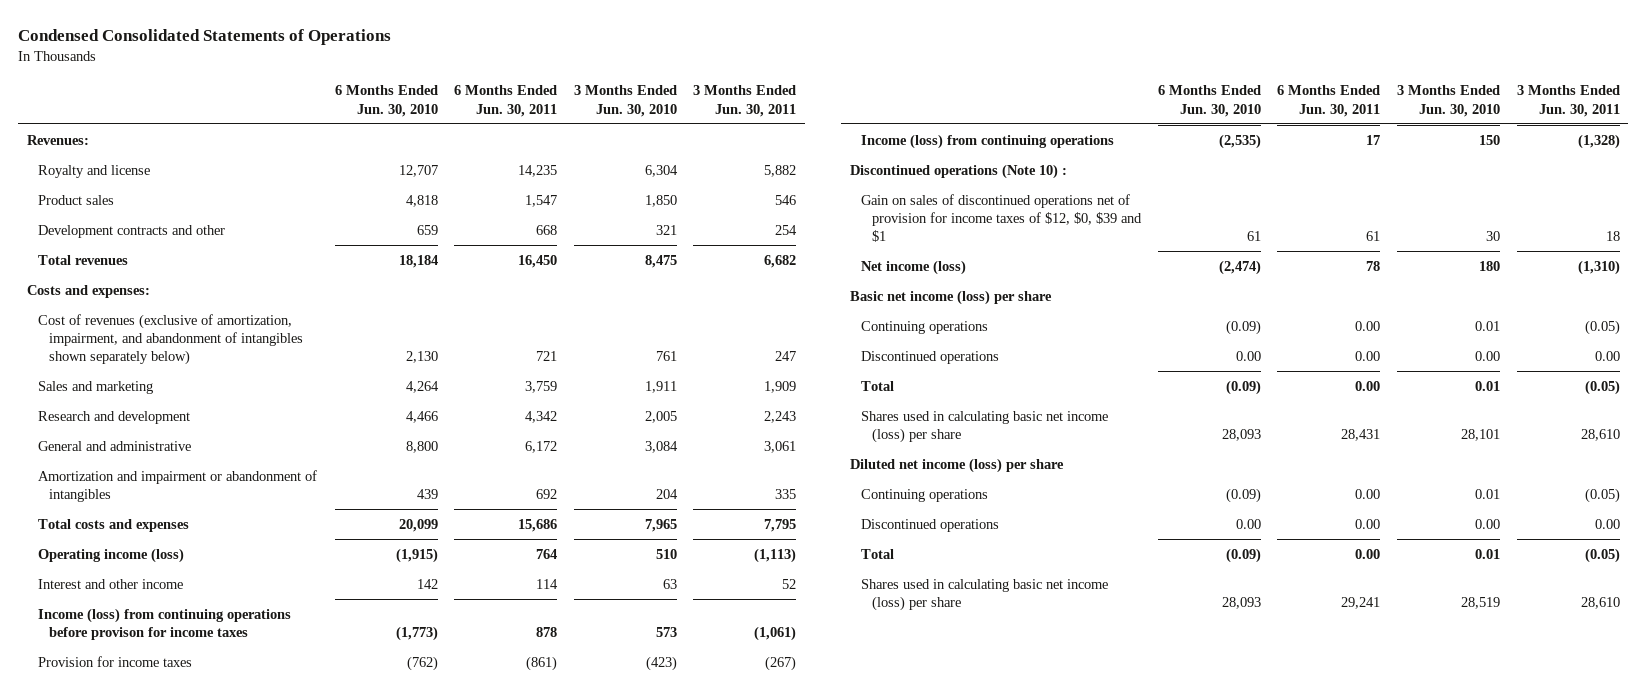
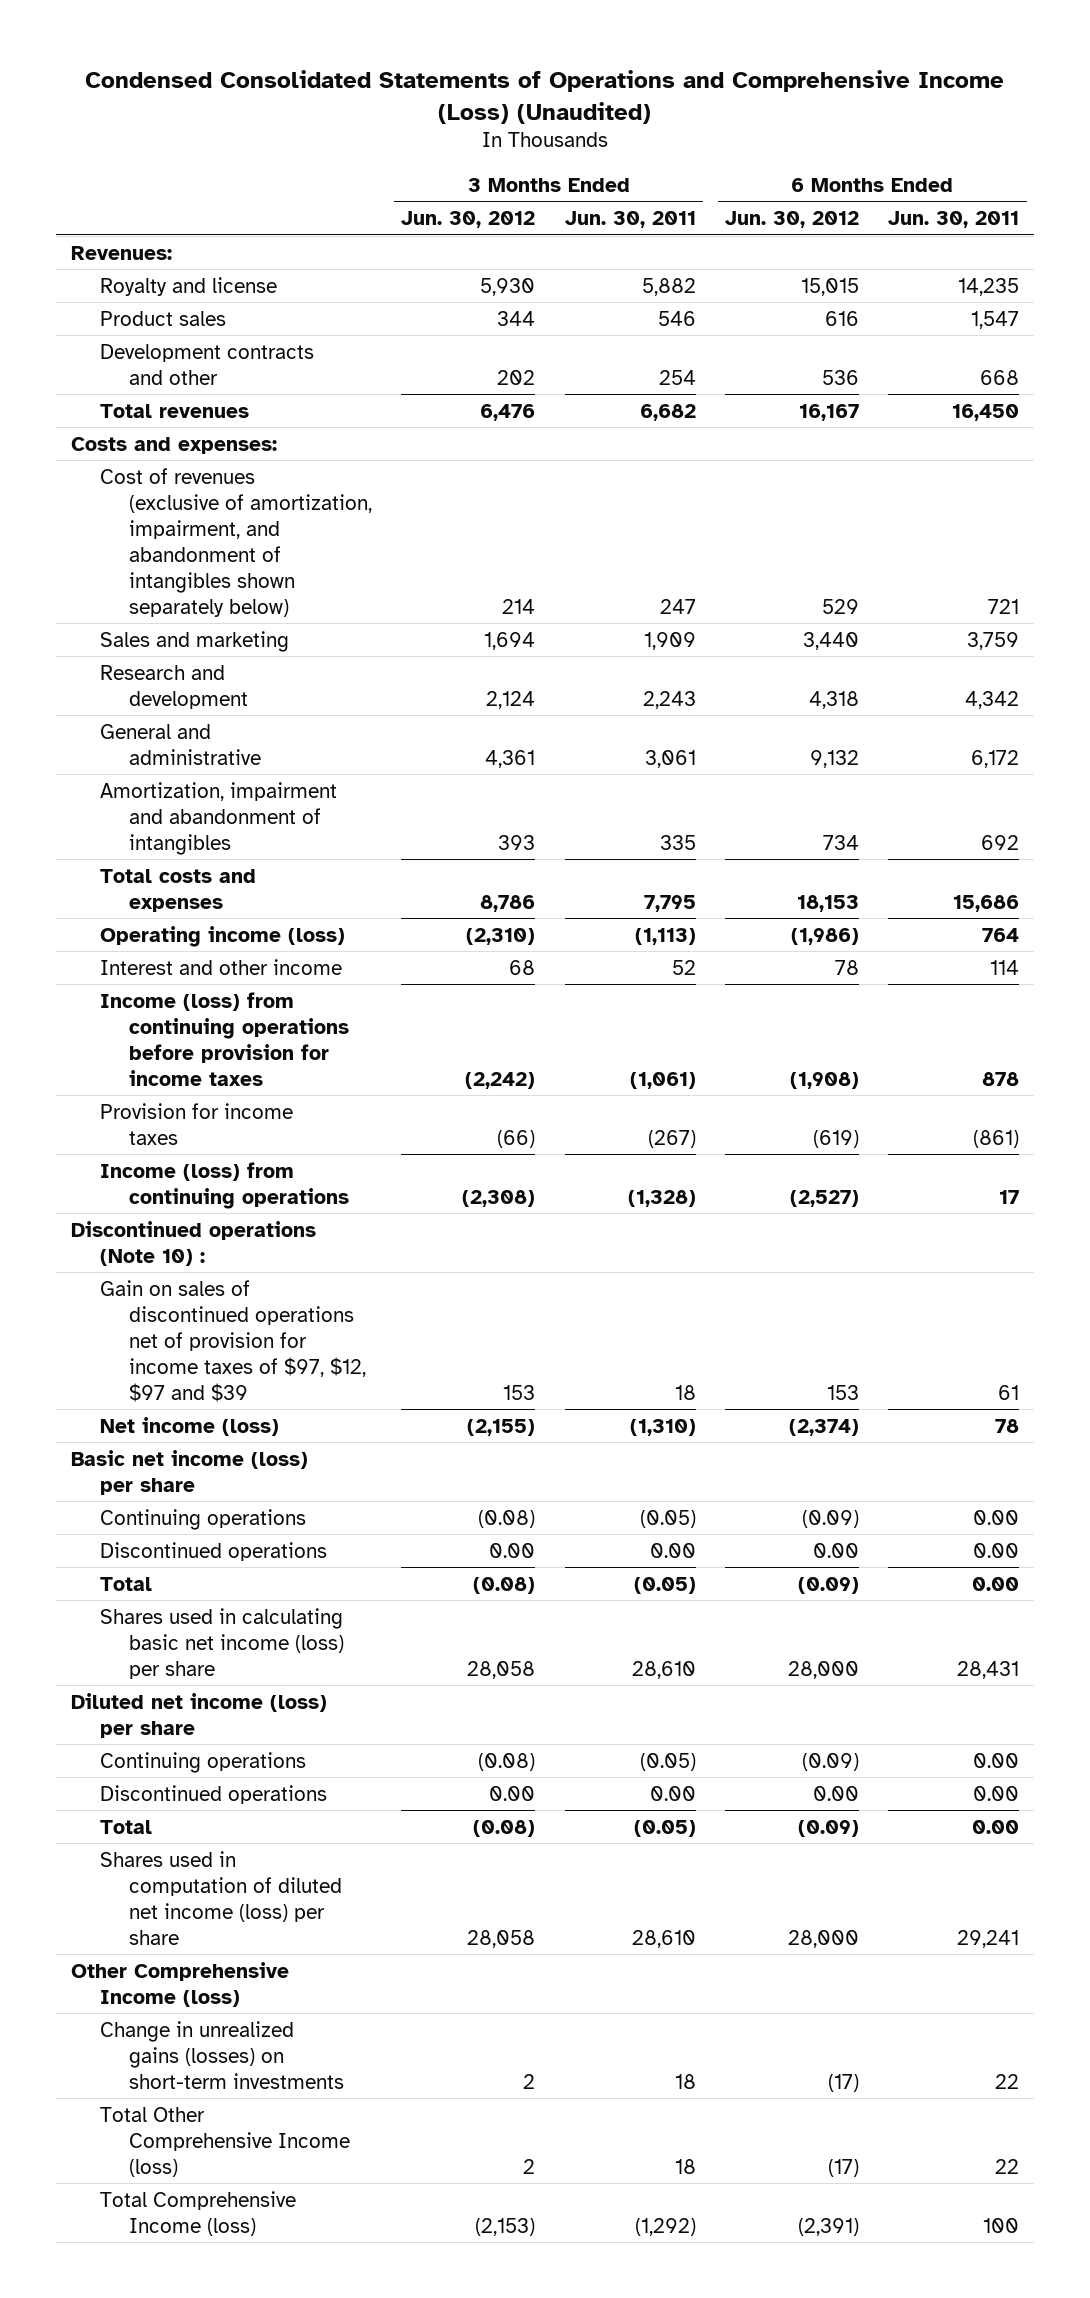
- Condensed Consolidated Statements of Operations
+ Condensed Consolidated Statements of Operations and Comprehensive Income (Loss) (Unaudited)
- | 6 Months Ended Jun. 30, 2010 | 6 Months Ended Jun. 30, 2011 | 3 Months Ended Jun. 30, 2010 | 3 Months Ended Jun. 30, 2011
+ | 3 Months Ended Jun. 30, 2012 | 3 Months Ended Jun. 30, 2011 | 6 Months Ended Jun. 30, 2012 | 6 Months Ended Jun. 30, 2011
- Amortization and impairment or abandonment of intangibles | 439 | 692 | 204 | 335
+ Amortization, impairment and abandonment of intangibles | 393 | 335 | 734 | 692
- Income (loss) from continuing operations before provison for income taxes | (1,773) | 878 | 573 | (1,061)
+ Income (loss) from continuing operations before provision for income taxes | (2,242) | (1,061) | (1,908) | 878
- Gain on sales of discontinued operations net of provision for income taxes of $12, $0, $39 and $1 | 61 | 61 | 30 | 18
+ Gain on sales of discontinued operations net of provision for income taxes of $97, $12, $97 and $39 | 153 | 18 | 153 | 61
- Shares used in calculating basic net income (loss) per share | 28,093 | 29,241 | 28,519 | 28,610
+ Shares used in computation of diluted net income (loss) per share | 28,058 | 28,610 | 28,000 | 29,241
+ Other Comprehensive Income (loss)
+ Change in unrealized gains (losses) on short-term investments | 2 | 18 | (17) | 22
+ Total Other Comprehensive Income (loss) | 2 | 18 | (17) | 22
+ Total Comprehensive Income (loss) | (2,153) | (1,292) | (2,391) | 100

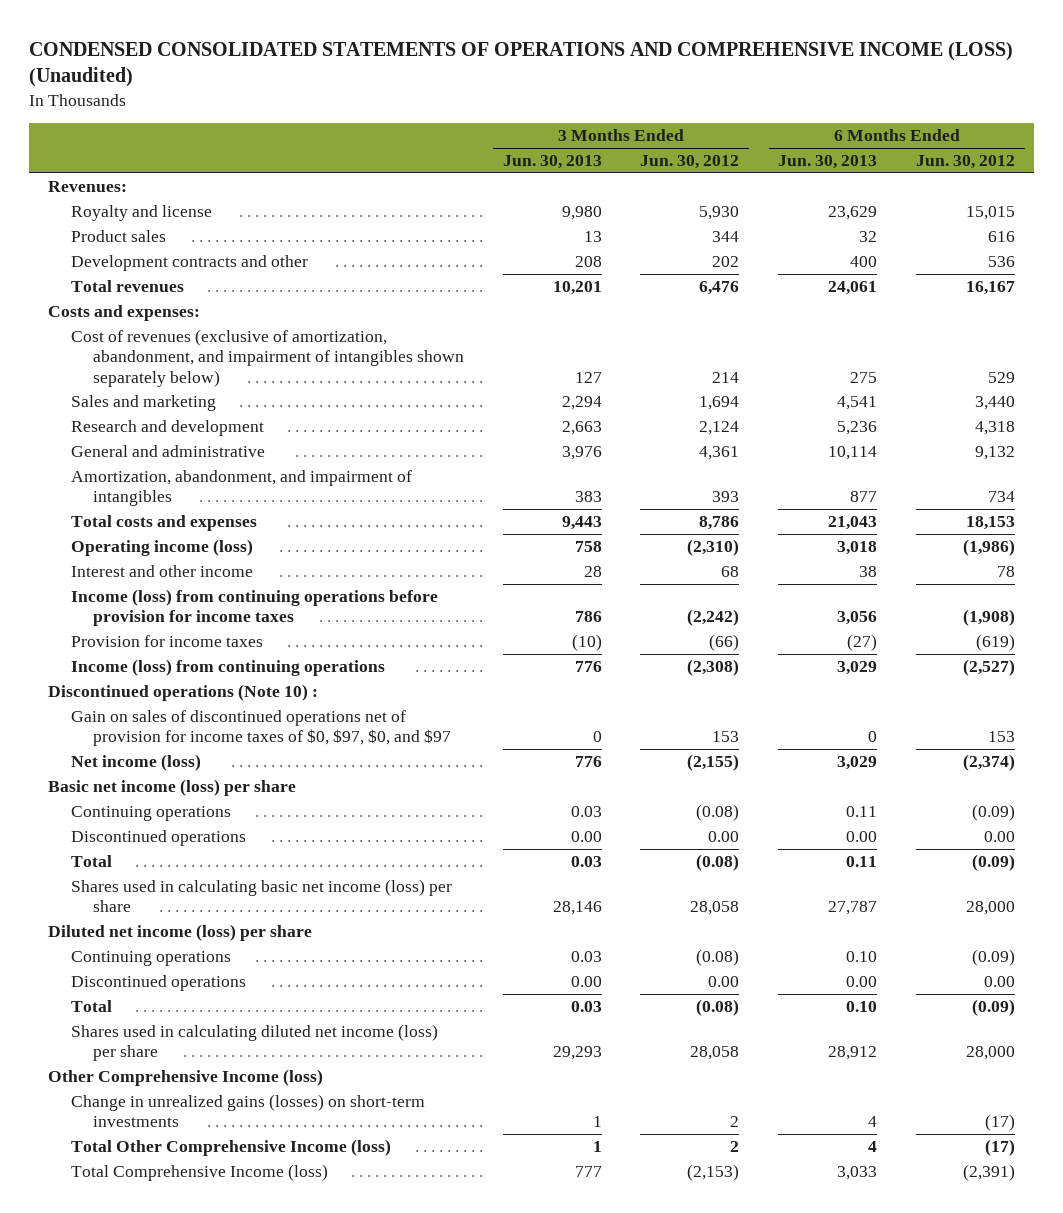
- Condensed Consolidated Statements of Operations and Comprehensive Income (Loss) (Unaudited)
+ CONDENSED CONSOLIDATED STATEMENTS OF OPERATIONS AND COMPREHENSIVE INCOME (LOSS) (Unaudited)
- | 3 Months Ended Jun. 30, 2012 | 3 Months Ended Jun. 30, 2011 | 6 Months Ended Jun. 30, 2012 | 6 Months Ended Jun. 30, 2011
+ | 3 Months Ended Jun. 30, 2013 | 3 Months Ended Jun. 30, 2012 | 6 Months Ended Jun. 30, 2013 | 6 Months Ended Jun. 30, 2012
- Cost of revenues (exclusive of amortization, impairment, and abandonment of intangibles shown separately below) | 214 | 247 | 529 | 721
+ Cost of revenues (exclusive of amortization, abandonment, and impairment of intangibles shown separately below) | 127 | 214 | 275 | 529
- Amortization, impairment and abandonment of intangibles | 393 | 335 | 734 | 692
+ Amortization, abandonment, and impairment of intangibles | 383 | 393 | 877 | 734
- Gain on sales of discontinued operations net of provision for income taxes of $97, $12, $97 and $39 | 153 | 18 | 153 | 61
+ Gain on sales of discontinued operations net of provision for income taxes of $0, $97, $0, and $97 | 0 | 153 | 0 | 153
- Shares used in computation of diluted net income (loss) per share | 28,058 | 28,610 | 28,000 | 29,241
+ Shares used in calculating diluted net income (loss) per share | 29,293 | 28,058 | 28,912 | 28,000

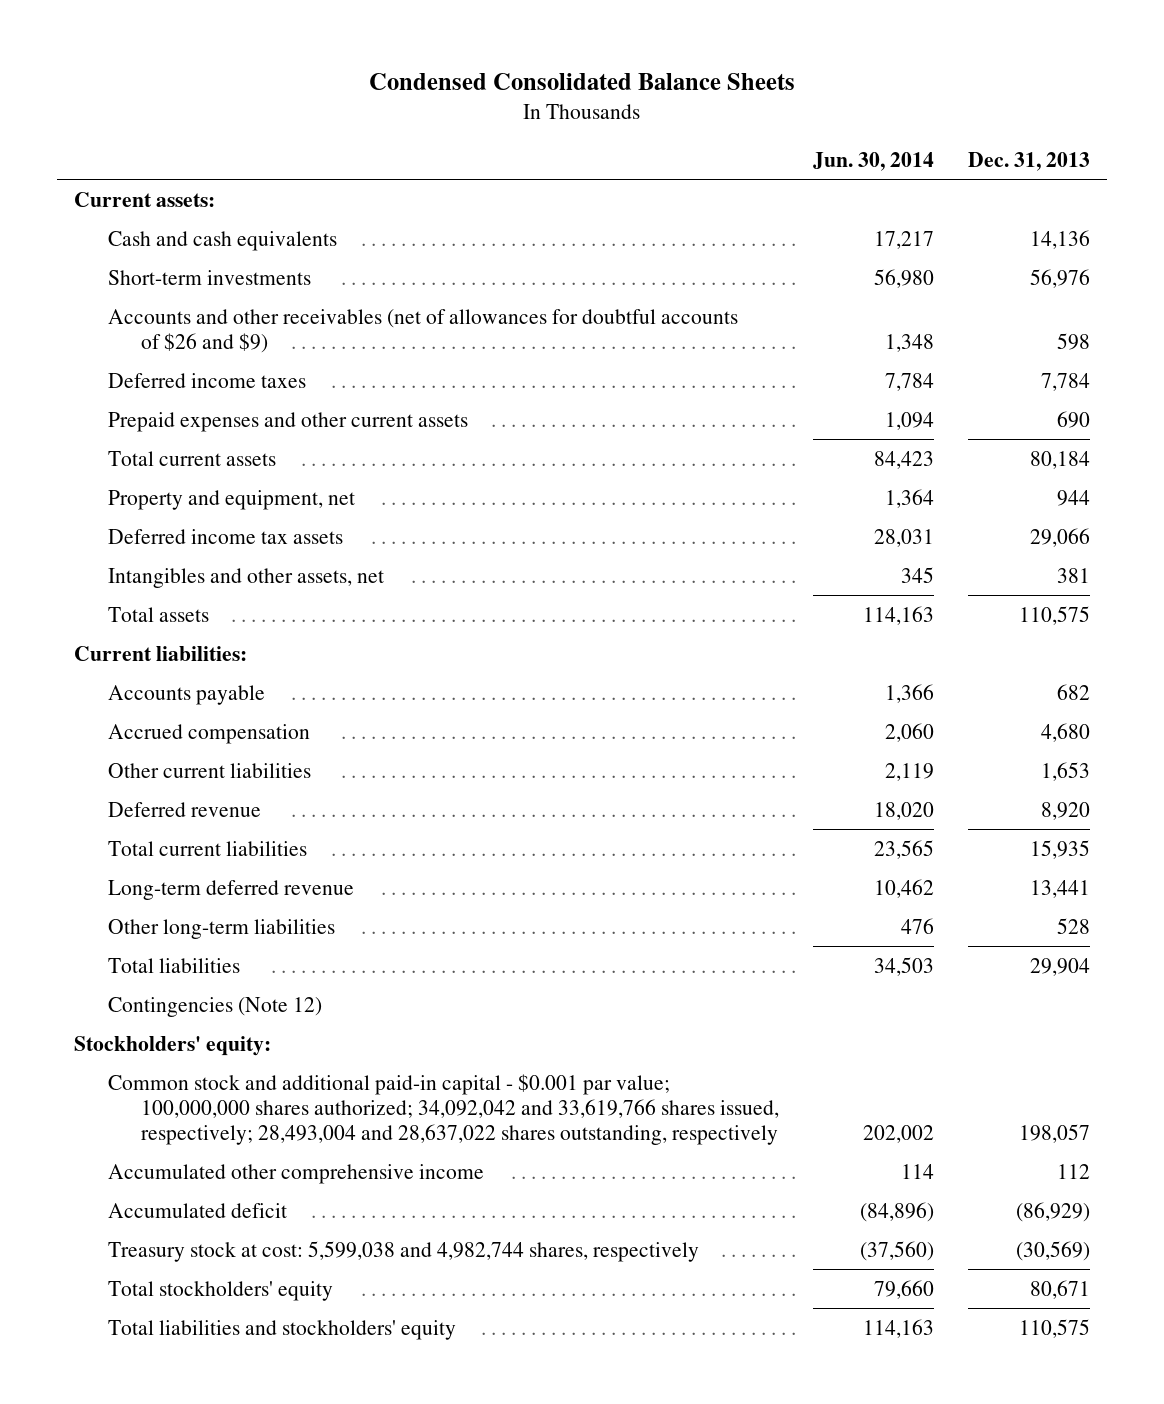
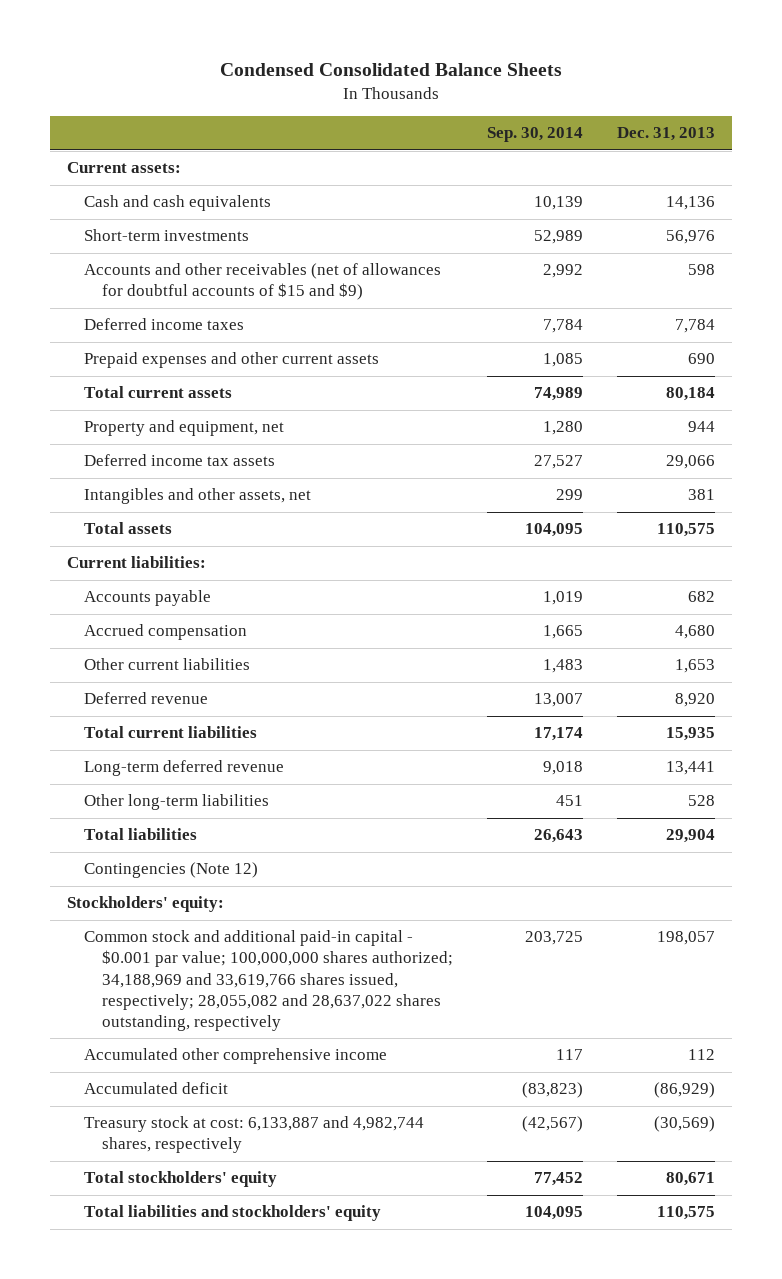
- | Jun. 30, 2014 | Dec. 31, 2013
+ | Sep. 30, 2014 | Dec. 31, 2013
- Accounts and other receivables (net of allowances for doubtful accounts of $26 and $9) | 1,348 | 598
+ Accounts and other receivables (net of allowances for doubtful accounts of $15 and $9) | 2,992 | 598
- Common stock and additional paid-in capital - $0.001 par value; 100,000,000 shares authorized; 34,092,042 and 33,619,766 shares issued, respectively; 28,493,004 and 28,637,022 shares outstanding, respectively | 202,002 | 198,057
+ Common stock and additional paid-in capital - $0.001 par value; 100,000,000 shares authorized; 34,188,969 and 33,619,766 shares issued, respectively; 28,055,082 and 28,637,022 shares outstanding, respectively | 203,725 | 198,057
- Treasury stock at cost: 5,599,038 and 4,982,744 shares, respectively | (37,560) | (30,569)
+ Treasury stock at cost: 6,133,887 and 4,982,744 shares, respectively | (42,567) | (30,569)

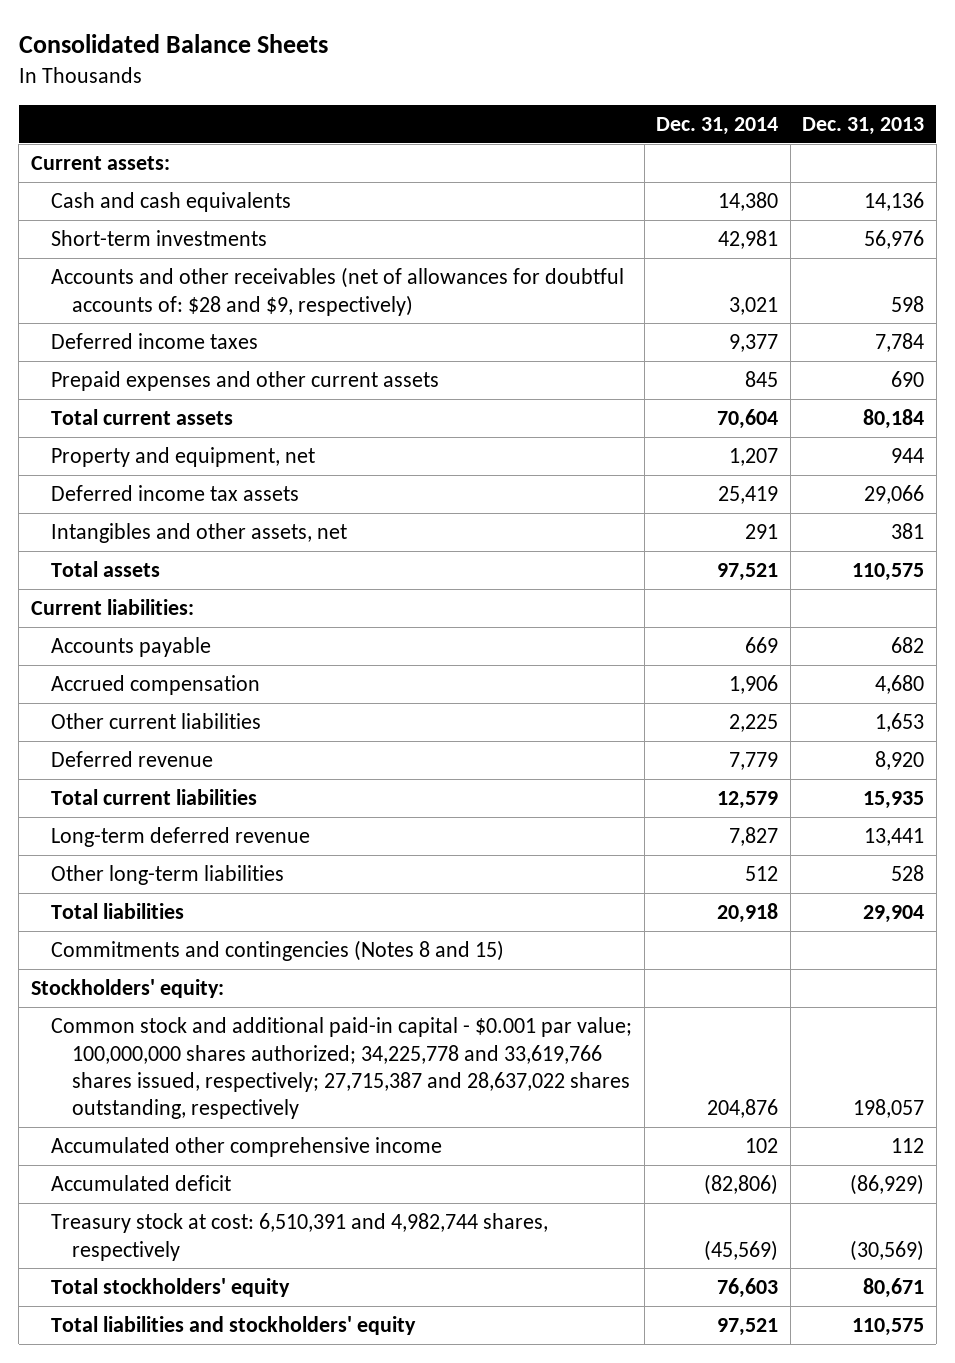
- Condensed Consolidated Balance Sheets
+ Consolidated Balance Sheets
- | Sep. 30, 2014 | Dec. 31, 2013
+ | Dec. 31, 2014 | Dec. 31, 2013
- Accounts and other receivables (net of allowances for doubtful accounts of $15 and $9) | 2,992 | 598
+ Accounts and other receivables (net of allowances for doubtful accounts of: $28 and $9, respectively) | 3,021 | 598
- Contingencies (Note 12)
+ Commitments and contingencies (Notes 8 and 15)
- Common stock and additional paid-in capital - $0.001 par value; 100,000,000 shares authorized; 34,188,969 and 33,619,766 shares issued, respectively; 28,055,082 and 28,637,022 shares outstanding, respectively | 203,725 | 198,057
+ Common stock and additional paid-in capital - $0.001 par value; 100,000,000 shares authorized; 34,225,778 and 33,619,766 shares issued, respectively; 27,715,387 and 28,637,022 shares outstanding, respectively | 204,876 | 198,057
- Treasury stock at cost: 6,133,887 and 4,982,744 shares, respectively | (42,567) | (30,569)
+ Treasury stock at cost: 6,510,391 and 4,982,744 shares, respectively | (45,569) | (30,569)

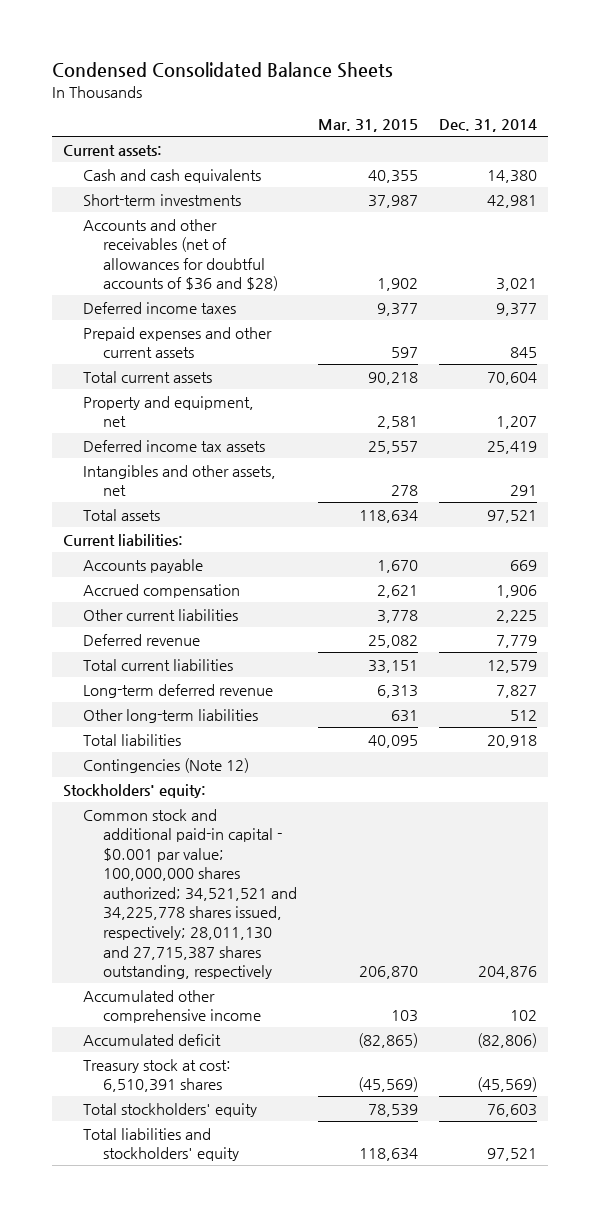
- Consolidated Balance Sheets
+ Condensed Consolidated Balance Sheets
- | Dec. 31, 2014 | Dec. 31, 2013
+ | Mar. 31, 2015 | Dec. 31, 2014
- Accounts and other receivables (net of allowances for doubtful accounts of: $28 and $9, respectively) | 3,021 | 598
+ Accounts and other receivables (net of allowances for doubtful accounts of $36 and $28) | 1,902 | 3,021
- Commitments and contingencies (Notes 8 and 15)
+ Contingencies (Note 12)
- Common stock and additional paid-in capital - $0.001 par value; 100,000,000 shares authorized; 34,225,778 and 33,619,766 shares issued, respectively; 27,715,387 and 28,637,022 shares outstanding, respectively | 204,876 | 198,057
+ Common stock and additional paid-in capital - $0.001 par value; 100,000,000 shares authorized; 34,521,521 and 34,225,778 shares issued, respectively; 28,011,130 and 27,715,387 shares outstanding, respectively | 206,870 | 204,876
- Treasury stock at cost: 6,510,391 and 4,982,744 shares, respectively | (45,569) | (30,569)
+ Treasury stock at cost: 6,510,391 shares | (45,569) | (45,569)

